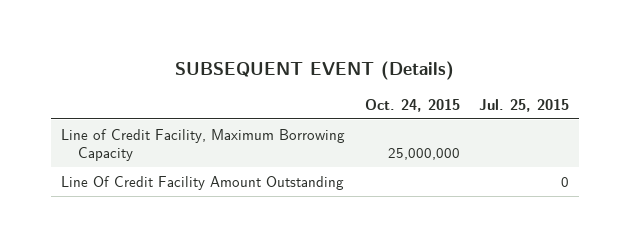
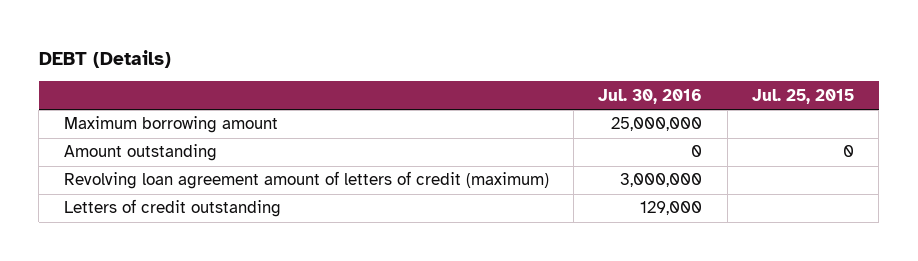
- SUBSEQUENT EVENT (Details)
+ DEBT (Details)
- | Oct. 24, 2015 | Jul. 25, 2015
+ | Jul. 30, 2016 | Jul. 25, 2015
- Line of Credit Facility, Maximum Borrowing Capacity | 25,000,000 |
- Line Of Credit Facility Amount Outstanding | | 0
+ Maximum borrowing amount | 25,000,000 |
+ Amount outstanding | 0 | 0
+ Revolving loan agreement amount of letters of credit (maximum) | 3,000,000 |
+ Letters of credit outstanding | 129,000 |

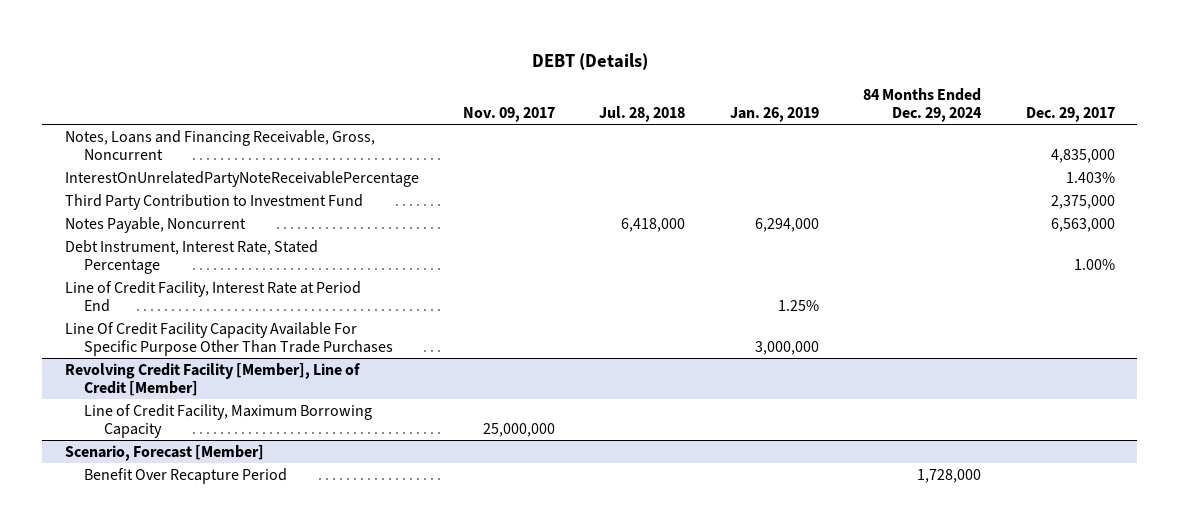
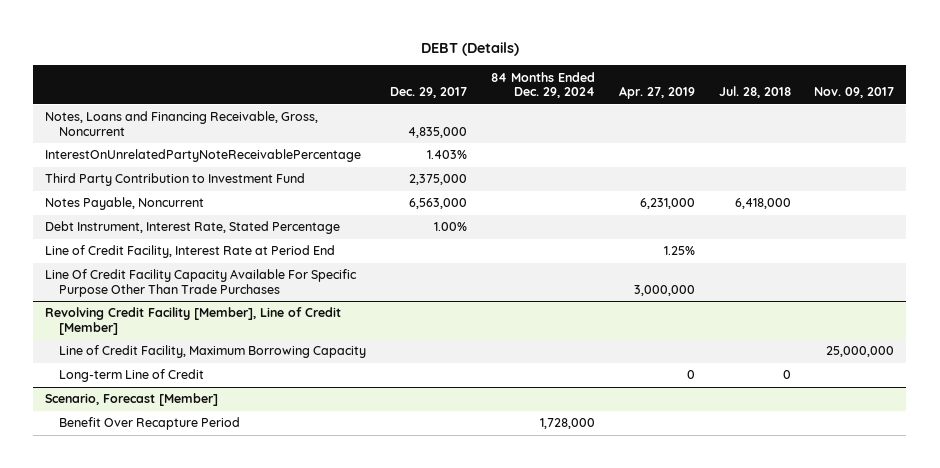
- | Nov. 09, 2017 | Jul. 28, 2018 | Jan. 26, 2019 | 84 Months Ended Dec. 29, 2024 | Dec. 29, 2017
+ | Dec. 29, 2017 | 84 Months Ended Dec. 29, 2024 | Apr. 27, 2019 | Jul. 28, 2018 | Nov. 09, 2017
@ Revolving Credit Facility [Member], Line of Credit [Member]
+ Long-term Line of Credit | | | 0 | 0 |

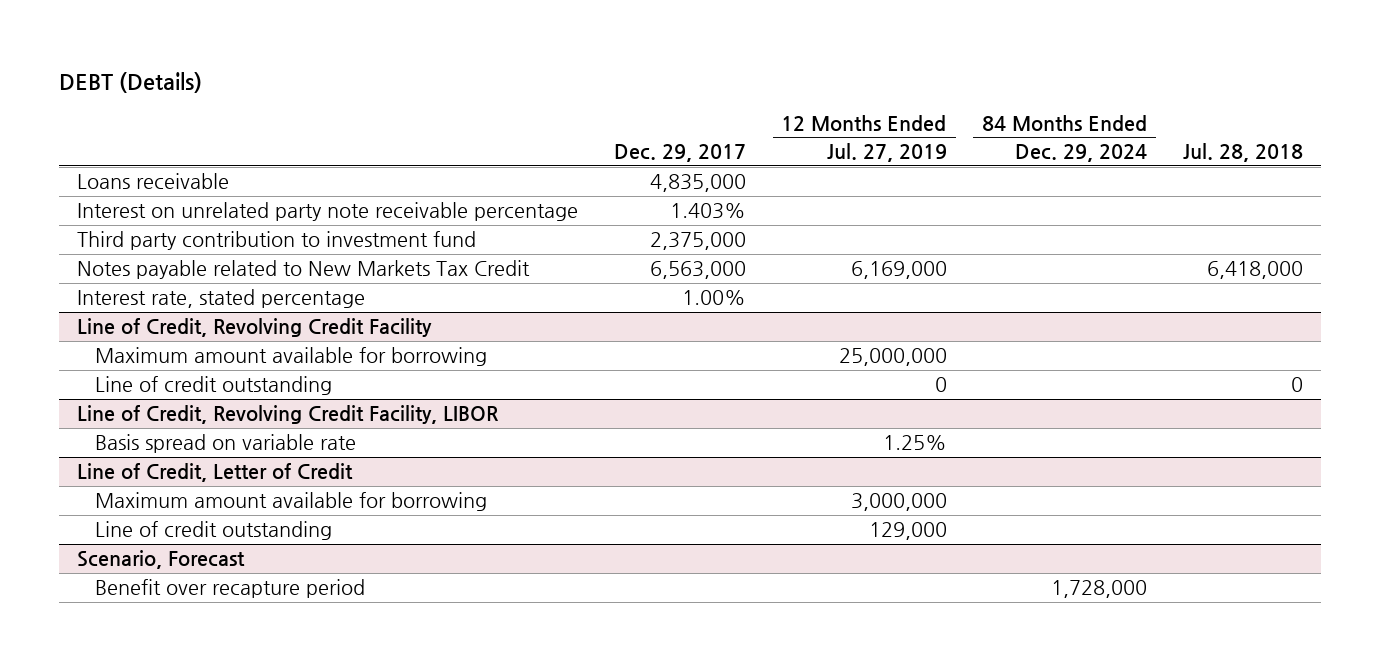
- | Dec. 29, 2017 | 84 Months Ended Dec. 29, 2024 | Apr. 27, 2019 | Jul. 28, 2018 | Nov. 09, 2017
+ | Dec. 29, 2017 | 12 Months Ended Jul. 27, 2019 | 84 Months Ended Dec. 29, 2024 | Jul. 28, 2018
- Notes, Loans and Financing Receivable, Gross, Noncurrent | 4,835,000 | | | |
- InterestOnUnrelatedPartyNoteReceivablePercentage | 1.403% | | | |
- Third Party Contribution to Investment Fund | 2,375,000 | | | |
- Notes Payable, Noncurrent | 6,563,000 | | 6,231,000 | 6,418,000 |
- Debt Instrument, Interest Rate, Stated Percentage | 1.00% | | | |
- Line of Credit Facility, Interest Rate at Period End | | | 1.25% | |
- Line Of Credit Facility Capacity Available For Specific Purpose Other Than Trade Purchases | | | 3,000,000 | |
- Revolving Credit Facility [Member], Line of Credit [Member]
- Line of Credit Facility, Maximum Borrowing Capacity | | | | | 25,000,000
- Long-term Line of Credit | | | 0 | 0 |
- Scenario, Forecast [Member]
- Benefit Over Recapture Period | | 1,728,000 | | |
+ Loans receivable | 4,835,000 | | |
+ Interest on unrelated party note receivable percentage | 1.403% | | |
+ Third party contribution to investment fund | 2,375,000 | | |
+ Notes payable related to New Markets Tax Credit | 6,563,000 | 6,169,000 | | 6,418,000
+ Interest rate, stated percentage | 1.00% | | |
+ Line of Credit, Revolving Credit Facility
+ Maximum amount available for borrowing | | 25,000,000 | |
+ Line of credit outstanding | | 0 | | 0
+ Line of Credit, Revolving Credit Facility, LIBOR
+ Basis spread on variable rate | | 1.25% | |
+ Line of Credit, Letter of Credit
+ Maximum amount available for borrowing | | 3,000,000 | |
+ Line of credit outstanding | | 129,000 | |
+ Scenario, Forecast
+ Benefit over recapture period | | | 1,728,000 |

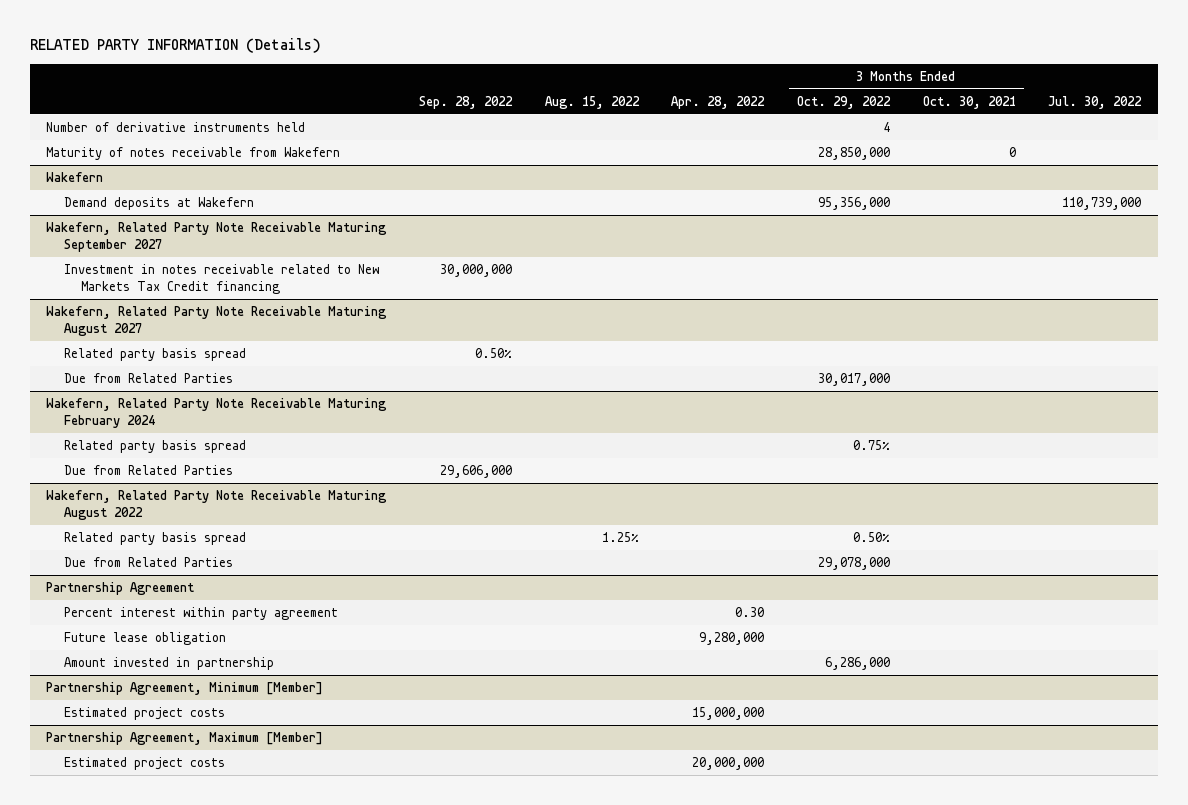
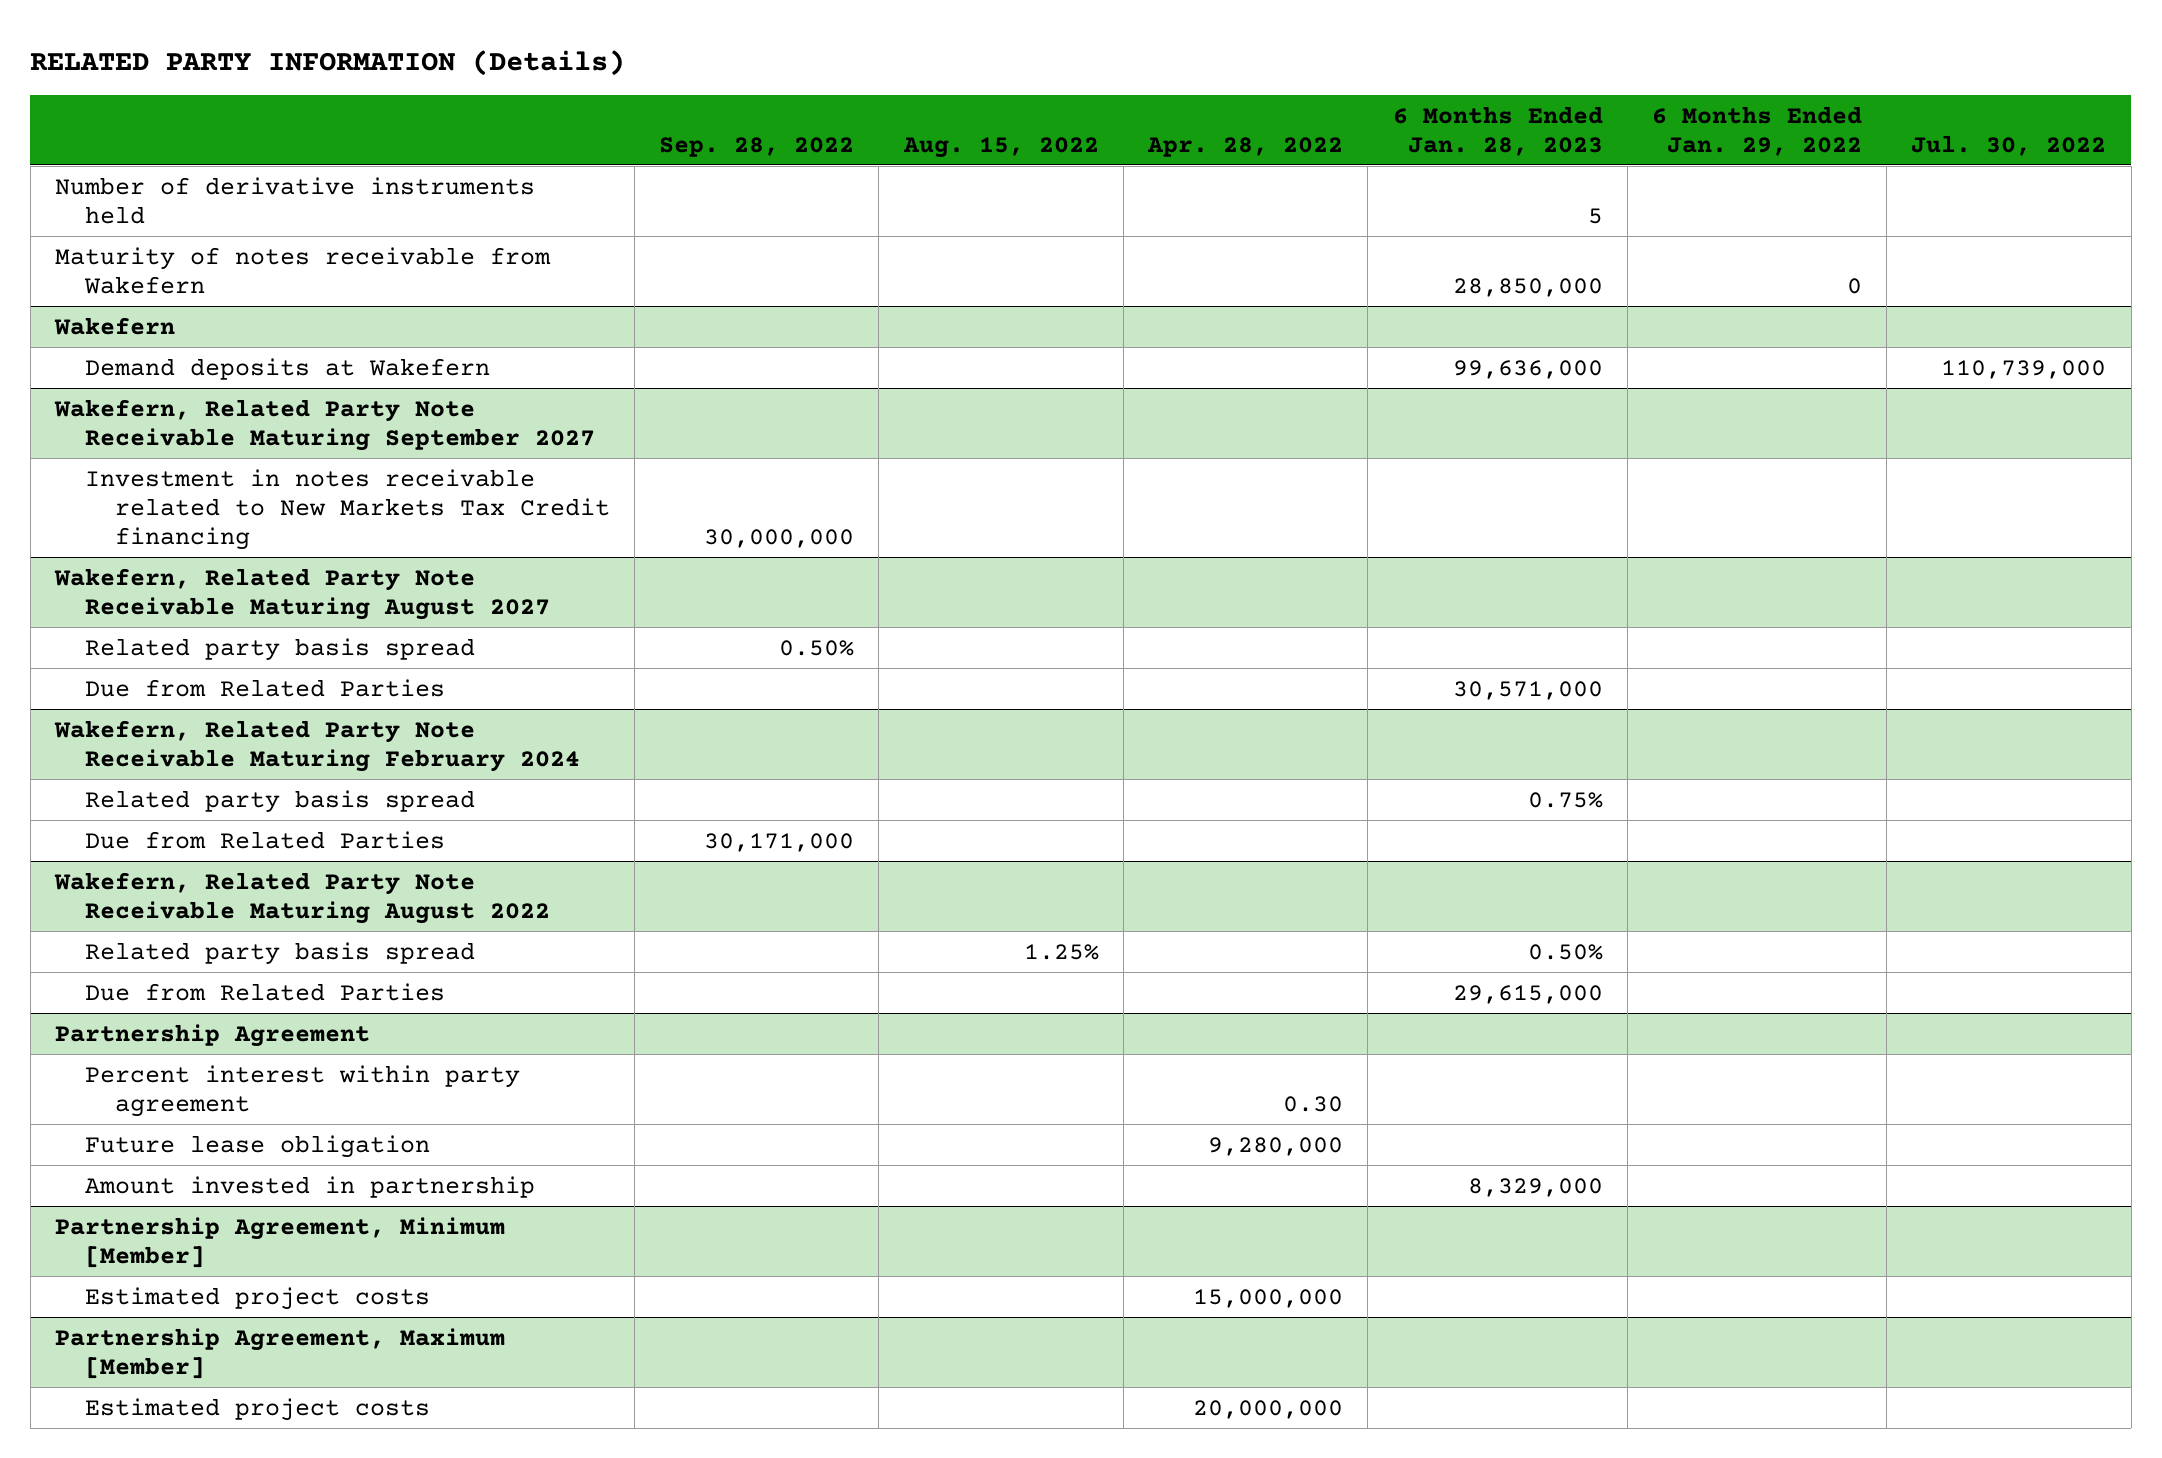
- | Sep. 28, 2022 | Aug. 15, 2022 | Apr. 28, 2022 | 3 Months Ended Oct. 29, 2022 | 3 Months Ended Oct. 30, 2021 | Jul. 30, 2022
+ | Sep. 28, 2022 | Aug. 15, 2022 | Apr. 28, 2022 | 6 Months Ended Jan. 28, 2023 | 6 Months Ended Jan. 29, 2022 | Jul. 30, 2022
@ Wakefern, Related Party Note Receivable Maturing February 2024
- Due from Related Parties | 29,606,000 | | | | |
+ Due from Related Parties | 30,171,000 | | | | |

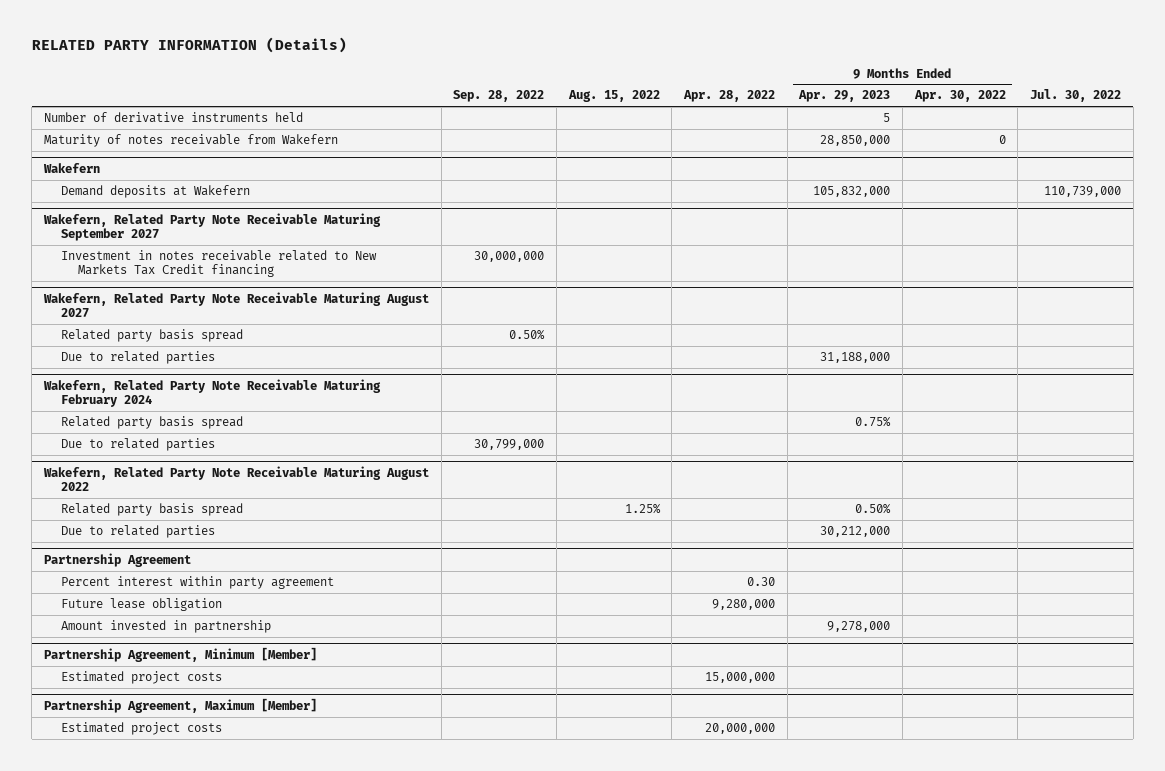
- | Sep. 28, 2022 | Aug. 15, 2022 | Apr. 28, 2022 | 6 Months Ended Jan. 28, 2023 | 6 Months Ended Jan. 29, 2022 | Jul. 30, 2022
+ | Sep. 28, 2022 | Aug. 15, 2022 | Apr. 28, 2022 | 9 Months Ended Apr. 29, 2023 | 9 Months Ended Apr. 30, 2022 | Jul. 30, 2022
@ Wakefern, Related Party Note Receivable Maturing August 2027
- Due from Related Parties | | | | 30,571,000 | |
+ Due to related parties | | | | 31,188,000 | |
@ Wakefern, Related Party Note Receivable Maturing February 2024
- Due from Related Parties | 30,171,000 | | | | |
+ Due to related parties | 30,799,000 | | | | |
@ Wakefern, Related Party Note Receivable Maturing August 2022
- Due from Related Parties | | | | 29,615,000 | |
+ Due to related parties | | | | 30,212,000 | |

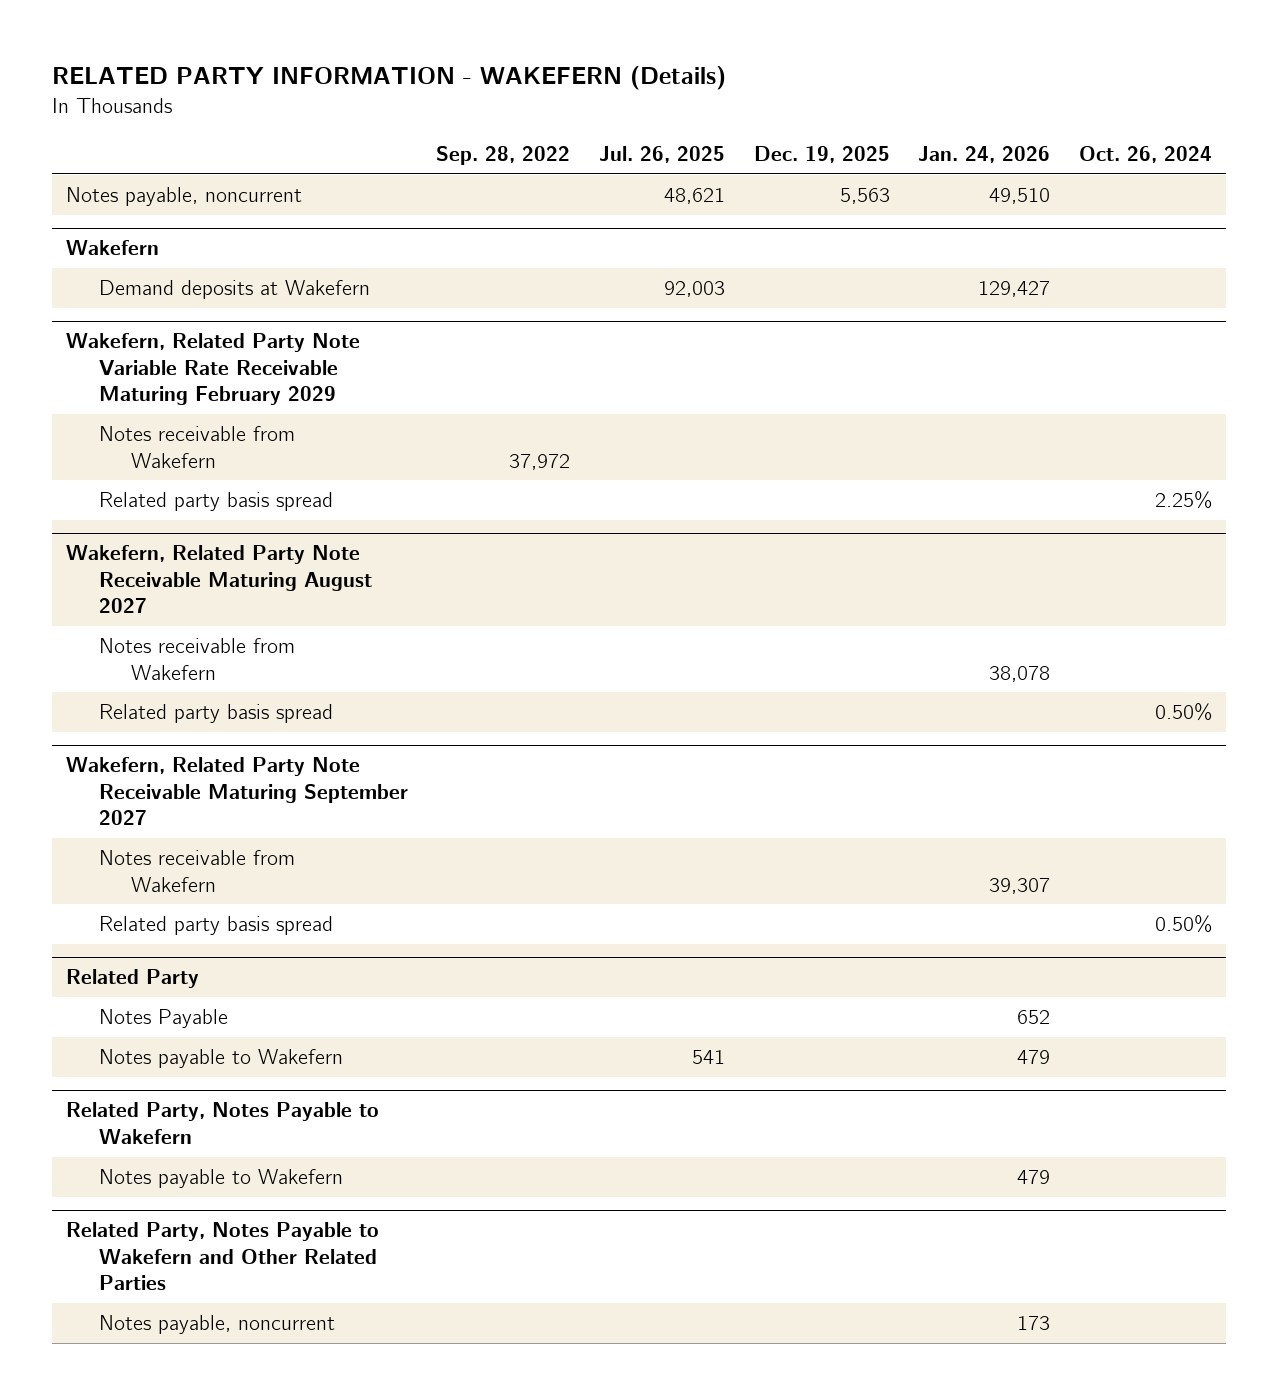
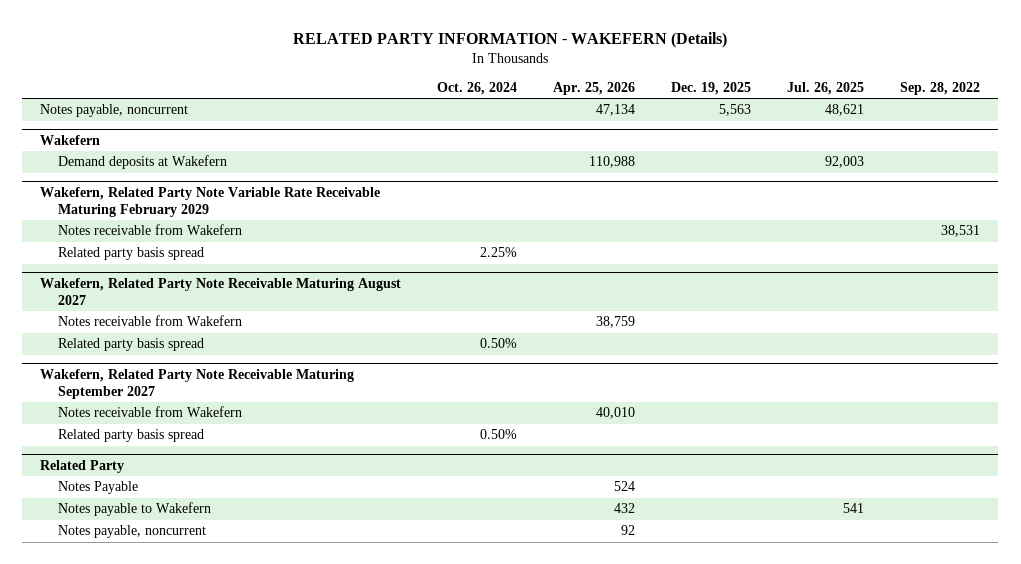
- | Sep. 28, 2022 | Jul. 26, 2025 | Dec. 19, 2025 | Jan. 24, 2026 | Oct. 26, 2024
+ | Oct. 26, 2024 | Apr. 25, 2026 | Dec. 19, 2025 | Jul. 26, 2025 | Sep. 28, 2022
@ Wakefern, Related Party Note Variable Rate Receivable Maturing February 2029
- Notes receivable from Wakefern | 37,972 | | | |
+ Notes receivable from Wakefern | | | | | 38,531
- Related Party, Notes Payable to Wakefern
- Notes payable to Wakefern | | | | 479 |
- Related Party, Notes Payable to Wakefern and Other Related Parties
- Notes payable, noncurrent | | | | 173 |
@ Related Party
+ Notes payable, noncurrent | | 92 | | |

